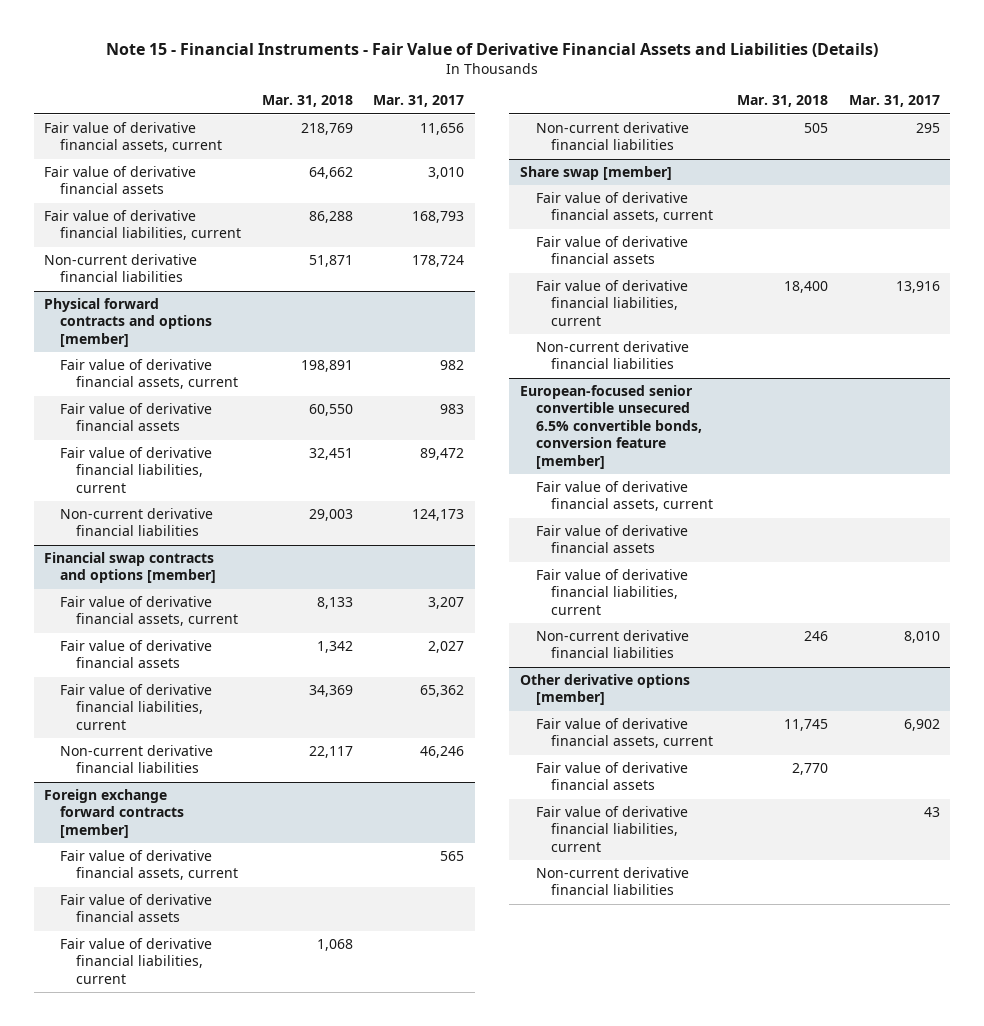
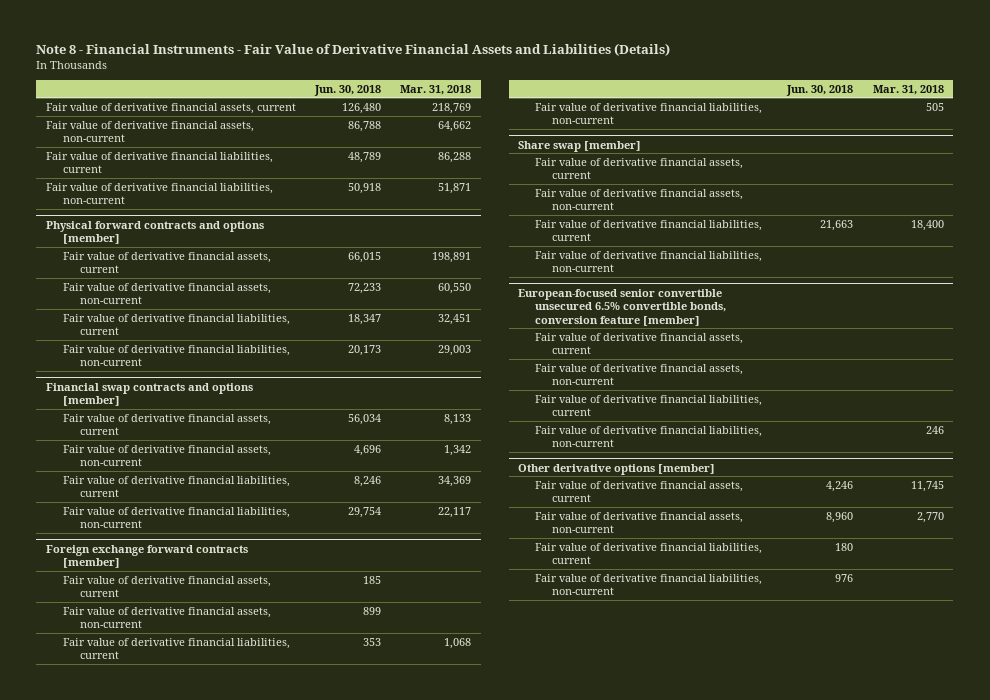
- Note 15 - Financial Instruments - Fair Value of Derivative Financial Assets and Liabilities (Details)
+ Note 8 - Financial Instruments - Fair Value of Derivative Financial Assets and Liabilities (Details)
- | Mar. 31, 2018 | Mar. 31, 2017
+ | Jun. 30, 2018 | Mar. 31, 2018
- Fair value of derivative financial assets | 64,662 | 3,010
+ Fair value of derivative financial assets, non-current | 86,788 | 64,662
- Non-current derivative financial liabilities | 51,871 | 178,724
+ Fair value of derivative financial liabilities, non-current | 50,918 | 51,871
@ Physical forward contracts and options [member]
- Fair value of derivative financial assets | 60,550 | 983
+ Fair value of derivative financial assets, non-current | 72,233 | 60,550
- Non-current derivative financial liabilities | 29,003 | 124,173
+ Fair value of derivative financial liabilities, non-current | 20,173 | 29,003
@ Financial swap contracts and options [member]
- Fair value of derivative financial assets | 1,342 | 2,027
+ Fair value of derivative financial assets, non-current | 4,696 | 1,342
- Non-current derivative financial liabilities | 22,117 | 46,246
+ Fair value of derivative financial liabilities, non-current | 29,754 | 22,117
@ Foreign exchange forward contracts [member]
- Fair value of derivative financial assets
+ Fair value of derivative financial assets, non-current | 899 |
- Non-current derivative financial liabilities | 505 | 295
+ Fair value of derivative financial liabilities, non-current | | 505
@ Share swap [member]
- Fair value of derivative financial assets
+ Fair value of derivative financial assets, non-current
- Non-current derivative financial liabilities
+ Fair value of derivative financial liabilities, non-current
@ European-focused senior convertible unsecured 6.5% convertible bonds, conversion feature [member]
- Fair value of derivative financial assets
+ Fair value of derivative financial assets, non-current
- Non-current derivative financial liabilities | 246 | 8,010
+ Fair value of derivative financial liabilities, non-current | | 246
@ Other derivative options [member]
- Fair value of derivative financial assets | 2,770 |
+ Fair value of derivative financial assets, non-current | 8,960 | 2,770
- Non-current derivative financial liabilities
+ Fair value of derivative financial liabilities, non-current | 976 |

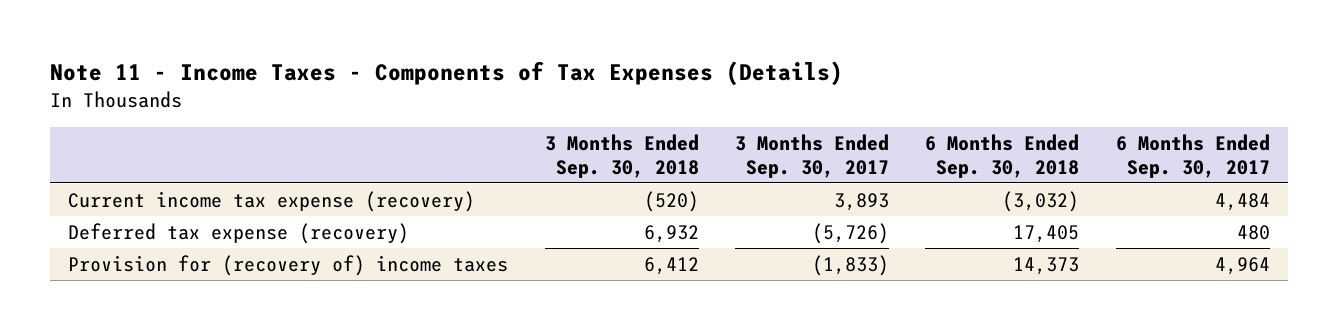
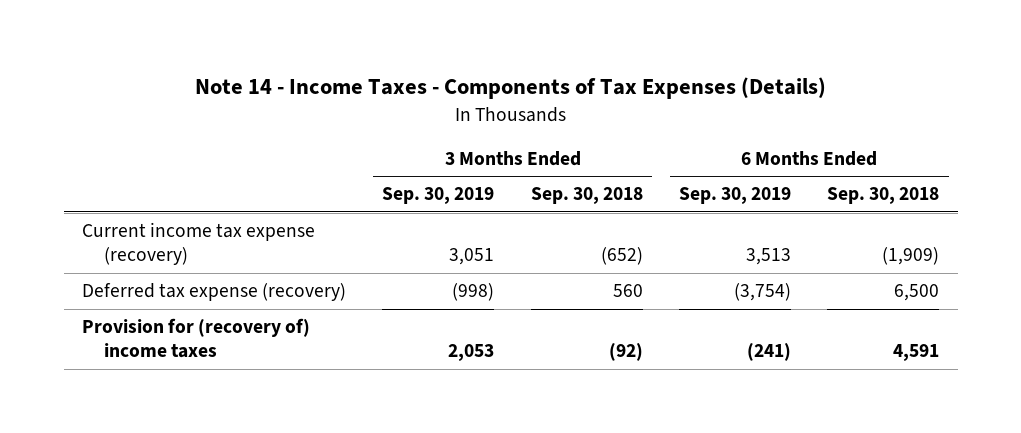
- Note 11 - Income Taxes - Components of Tax Expenses (Details)
+ Note 14 - Income Taxes - Components of Tax Expenses (Details)
- | 3 Months Ended Sep. 30, 2018 | 3 Months Ended Sep. 30, 2017 | 6 Months Ended Sep. 30, 2018 | 6 Months Ended Sep. 30, 2017
+ | 3 Months Ended Sep. 30, 2019 | 3 Months Ended Sep. 30, 2018 | 6 Months Ended Sep. 30, 2019 | 6 Months Ended Sep. 30, 2018
- Current income tax expense (recovery) | (520) | 3,893 | (3,032) | 4,484
- Deferred tax expense (recovery) | 6,932 | (5,726) | 17,405 | 480
- Provision for (recovery of) income taxes | 6,412 | (1,833) | 14,373 | 4,964
+ Current income tax expense (recovery) | 3,051 | (652) | 3,513 | (1,909)
+ Deferred tax expense (recovery) | (998) | 560 | (3,754) | 6,500
+ Provision for (recovery of) income taxes | 2,053 | (92) | (241) | 4,591

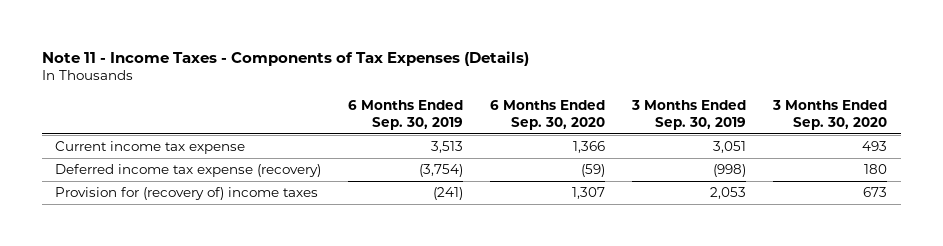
- Note 14 - Income Taxes - Components of Tax Expenses (Details)
+ Note 11 - Income Taxes - Components of Tax Expenses (Details)
- | 3 Months Ended Sep. 30, 2019 | 3 Months Ended Sep. 30, 2018 | 6 Months Ended Sep. 30, 2019 | 6 Months Ended Sep. 30, 2018
+ | 6 Months Ended Sep. 30, 2019 | 6 Months Ended Sep. 30, 2020 | 3 Months Ended Sep. 30, 2019 | 3 Months Ended Sep. 30, 2020
- Current income tax expense (recovery) | 3,051 | (652) | 3,513 | (1,909)
- Deferred tax expense (recovery) | (998) | 560 | (3,754) | 6,500
+ Current income tax expense | 3,513 | 1,366 | 3,051 | 493
+ Deferred income tax expense (recovery) | (3,754) | (59) | (998) | 180

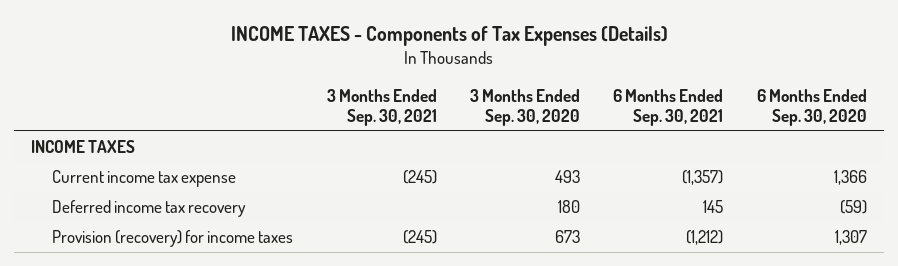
- Note 11 - Income Taxes - Components of Tax Expenses (Details)
+ INCOME TAXES - Components of Tax Expenses (Details)
- | 6 Months Ended Sep. 30, 2019 | 6 Months Ended Sep. 30, 2020 | 3 Months Ended Sep. 30, 2019 | 3 Months Ended Sep. 30, 2020
+ | 3 Months Ended Sep. 30, 2021 | 3 Months Ended Sep. 30, 2020 | 6 Months Ended Sep. 30, 2021 | 6 Months Ended Sep. 30, 2020
+ INCOME TAXES
- Deferred income tax expense (recovery) | (3,754) | (59) | (998) | 180
- Provision for (recovery of) income taxes | (241) | 1,307 | 2,053 | 673
+ Deferred income tax recovery | | 180 | 145 | (59)
+ Provision (recovery) for income taxes | (245) | 673 | (1,212) | 1,307

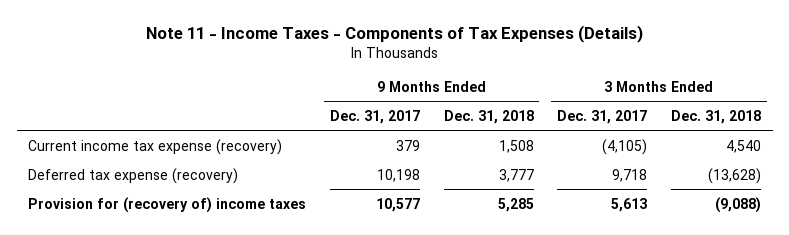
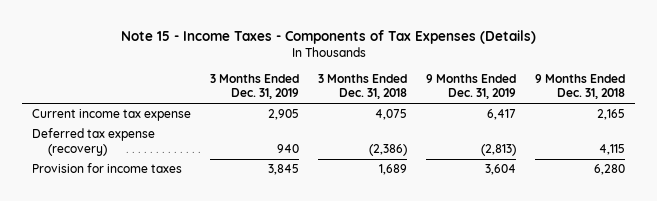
- Note 11 - Income Taxes - Components of Tax Expenses (Details)
+ Note 15 - Income Taxes - Components of Tax Expenses (Details)
- | 9 Months Ended Dec. 31, 2017 | 9 Months Ended Dec. 31, 2018 | 3 Months Ended Dec. 31, 2017 | 3 Months Ended Dec. 31, 2018
+ | 3 Months Ended Dec. 31, 2019 | 3 Months Ended Dec. 31, 2018 | 9 Months Ended Dec. 31, 2019 | 9 Months Ended Dec. 31, 2018
- Current income tax expense (recovery) | 379 | 1,508 | (4,105) | 4,540
- Deferred tax expense (recovery) | 10,198 | 3,777 | 9,718 | (13,628)
- Provision for (recovery of) income taxes | 10,577 | 5,285 | 5,613 | (9,088)
+ Current income tax expense | 2,905 | 4,075 | 6,417 | 2,165
+ Deferred tax expense (recovery) | 940 | (2,386) | (2,813) | 4,115
+ Provision for income taxes | 3,845 | 1,689 | 3,604 | 6,280

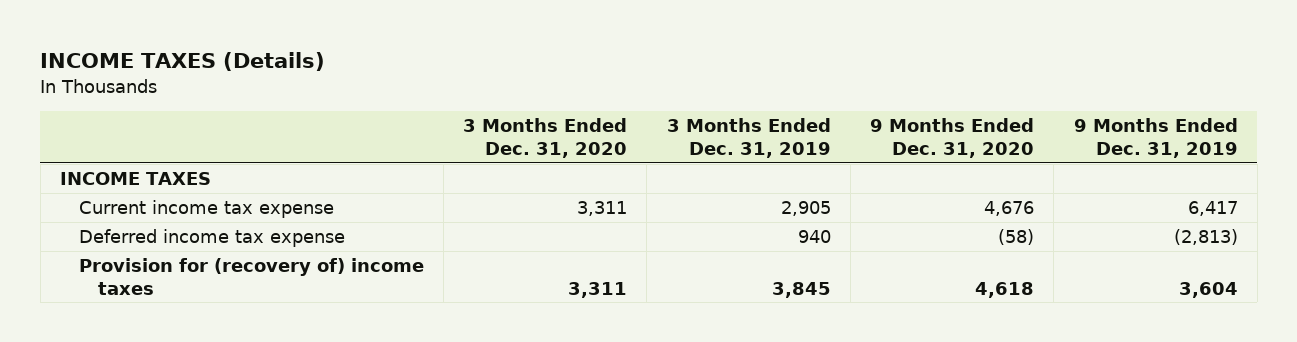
- Note 15 - Income Taxes - Components of Tax Expenses (Details)
+ INCOME TAXES (Details)
- | 3 Months Ended Dec. 31, 2019 | 3 Months Ended Dec. 31, 2018 | 9 Months Ended Dec. 31, 2019 | 9 Months Ended Dec. 31, 2018
+ | 3 Months Ended Dec. 31, 2020 | 3 Months Ended Dec. 31, 2019 | 9 Months Ended Dec. 31, 2020 | 9 Months Ended Dec. 31, 2019
+ INCOME TAXES
- Deferred tax expense (recovery) | 940 | (2,386) | (2,813) | 4,115
- Provision for income taxes | 3,845 | 1,689 | 3,604 | 6,280
+ Deferred income tax expense | | 940 | (58) | (2,813)
+ Provision for (recovery of) income taxes | 3,311 | 3,845 | 4,618 | 3,604

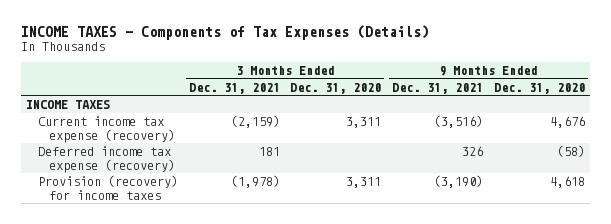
- INCOME TAXES (Details)
+ INCOME TAXES - Components of Tax Expenses (Details)
- | 3 Months Ended Dec. 31, 2020 | 3 Months Ended Dec. 31, 2019 | 9 Months Ended Dec. 31, 2020 | 9 Months Ended Dec. 31, 2019
+ | 3 Months Ended Dec. 31, 2021 | 3 Months Ended Dec. 31, 2020 | 9 Months Ended Dec. 31, 2021 | 9 Months Ended Dec. 31, 2020
- Current income tax expense | 3,311 | 2,905 | 4,676 | 6,417
- Deferred income tax expense | | 940 | (58) | (2,813)
- Provision for (recovery of) income taxes | 3,311 | 3,845 | 4,618 | 3,604
+ Current income tax expense (recovery) | (2,159) | 3,311 | (3,516) | 4,676
+ Deferred income tax expense (recovery) | 181 | | 326 | (58)
+ Provision (recovery) for income taxes | (1,978) | 3,311 | (3,190) | 4,618

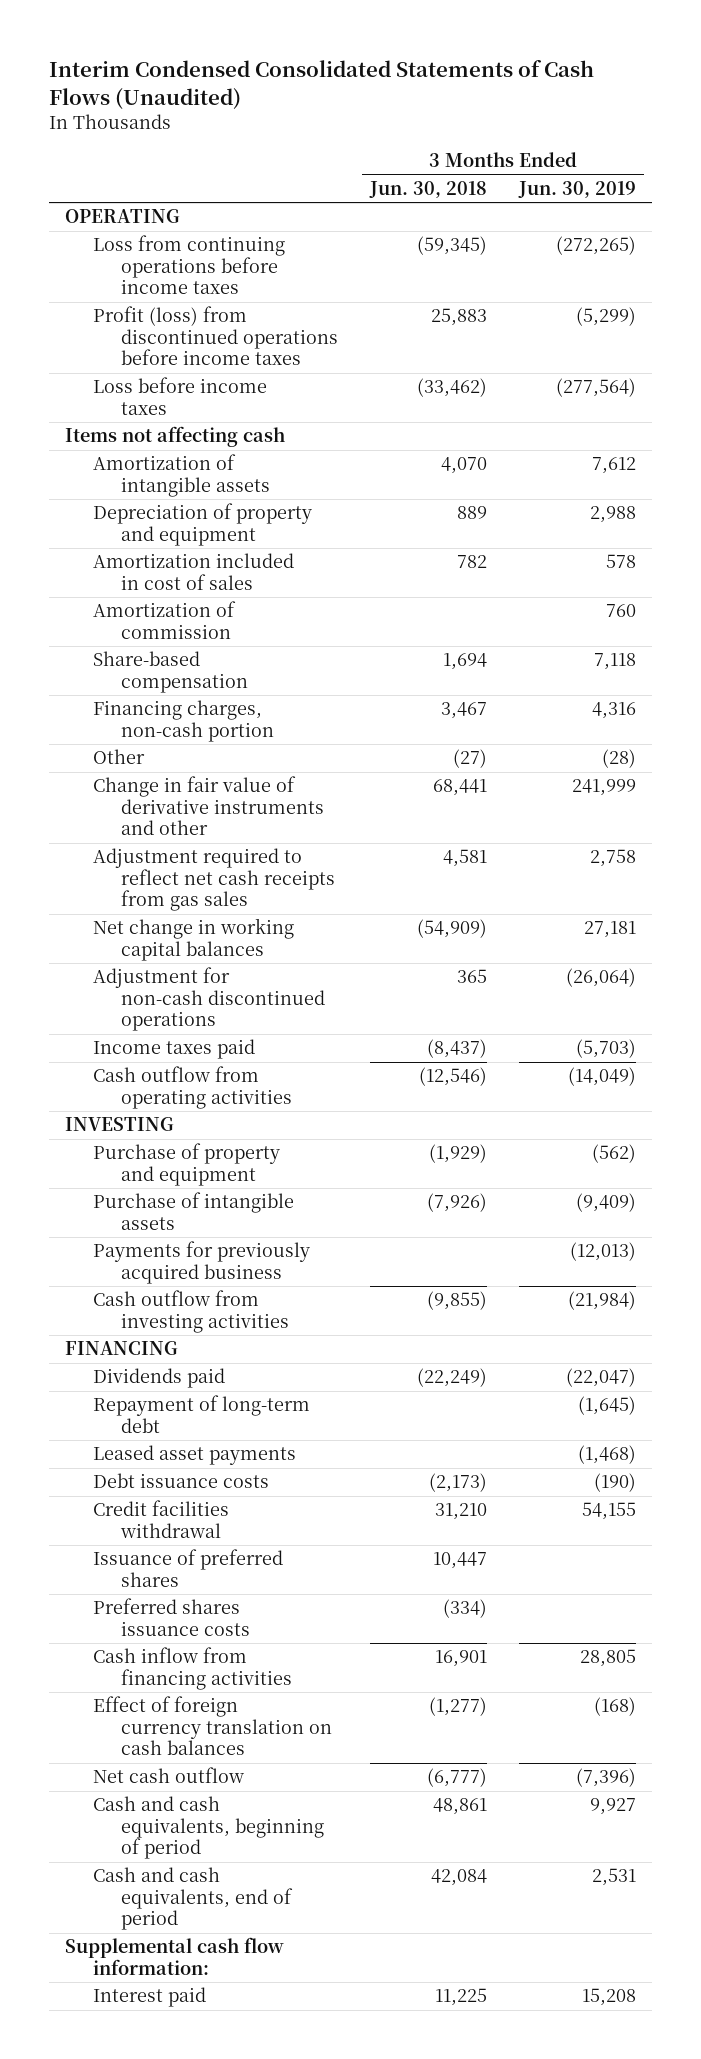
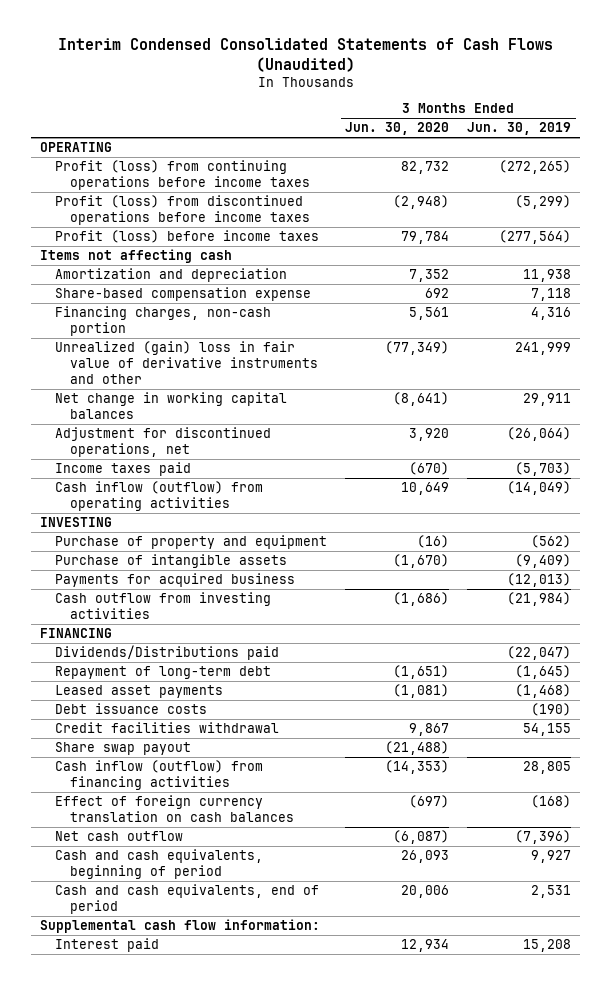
- | 3 Months Ended Jun. 30, 2018 | 3 Months Ended Jun. 30, 2019
+ | 3 Months Ended Jun. 30, 2020 | 3 Months Ended Jun. 30, 2019
- Loss from continuing operations before income taxes | (59,345) | (272,265)
+ Profit (loss) from continuing operations before income taxes | 82,732 | (272,265)
- Loss before income taxes | (33,462) | (277,564)
+ Profit (loss) before income taxes | 79,784 | (277,564)
- Amortization of intangible assets | 4,070 | 7,612
- Depreciation of property and equipment | 889 | 2,988
- Amortization included in cost of sales | 782 | 578
- Amortization of commission | | 760
- Share-based compensation | 1,694 | 7,118
+ Amortization and depreciation | 7,352 | 11,938
+ Share-based compensation expense | 692 | 7,118
- Other | (27) | (28)
- Change in fair value of derivative instruments and other | 68,441 | 241,999
- Adjustment required to reflect net cash receipts from gas sales | 4,581 | 2,758
- Net change in working capital balances | (54,909) | 27,181
- Adjustment for non-cash discontinued operations | 365 | (26,064)
+ Unrealized (gain) loss in fair value of derivative instruments and other | (77,349) | 241,999
+ Net change in working capital balances | (8,641) | 29,911
+ Adjustment for discontinued operations, net | 3,920 | (26,064)
- Cash outflow from operating activities | (12,546) | (14,049)
+ Cash inflow (outflow) from operating activities | 10,649 | (14,049)
- Payments for previously acquired business | | (12,013)
+ Payments for acquired business | | (12,013)
- Dividends paid | (22,249) | (22,047)
+ Dividends/Distributions paid | | (22,047)
- Issuance of preferred shares | 10,447 |
- Preferred shares issuance costs | (334) |
- Cash inflow from financing activities | 16,901 | 28,805
+ Share swap payout | (21,488) |
+ Cash inflow (outflow) from financing activities | (14,353) | 28,805

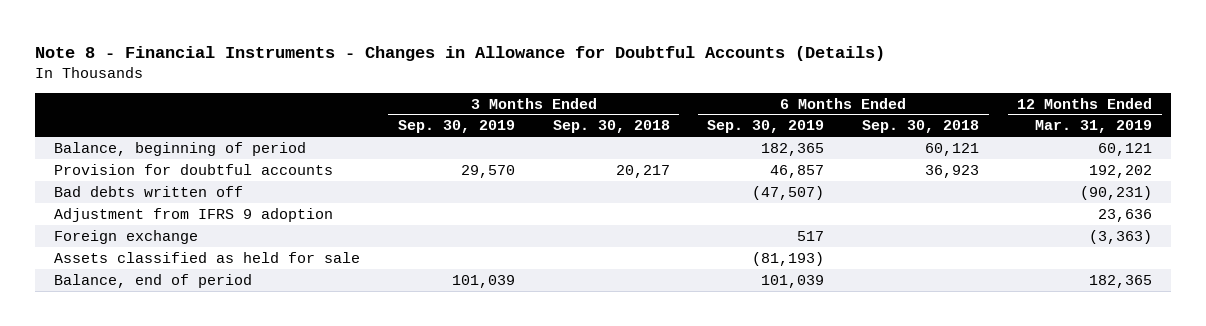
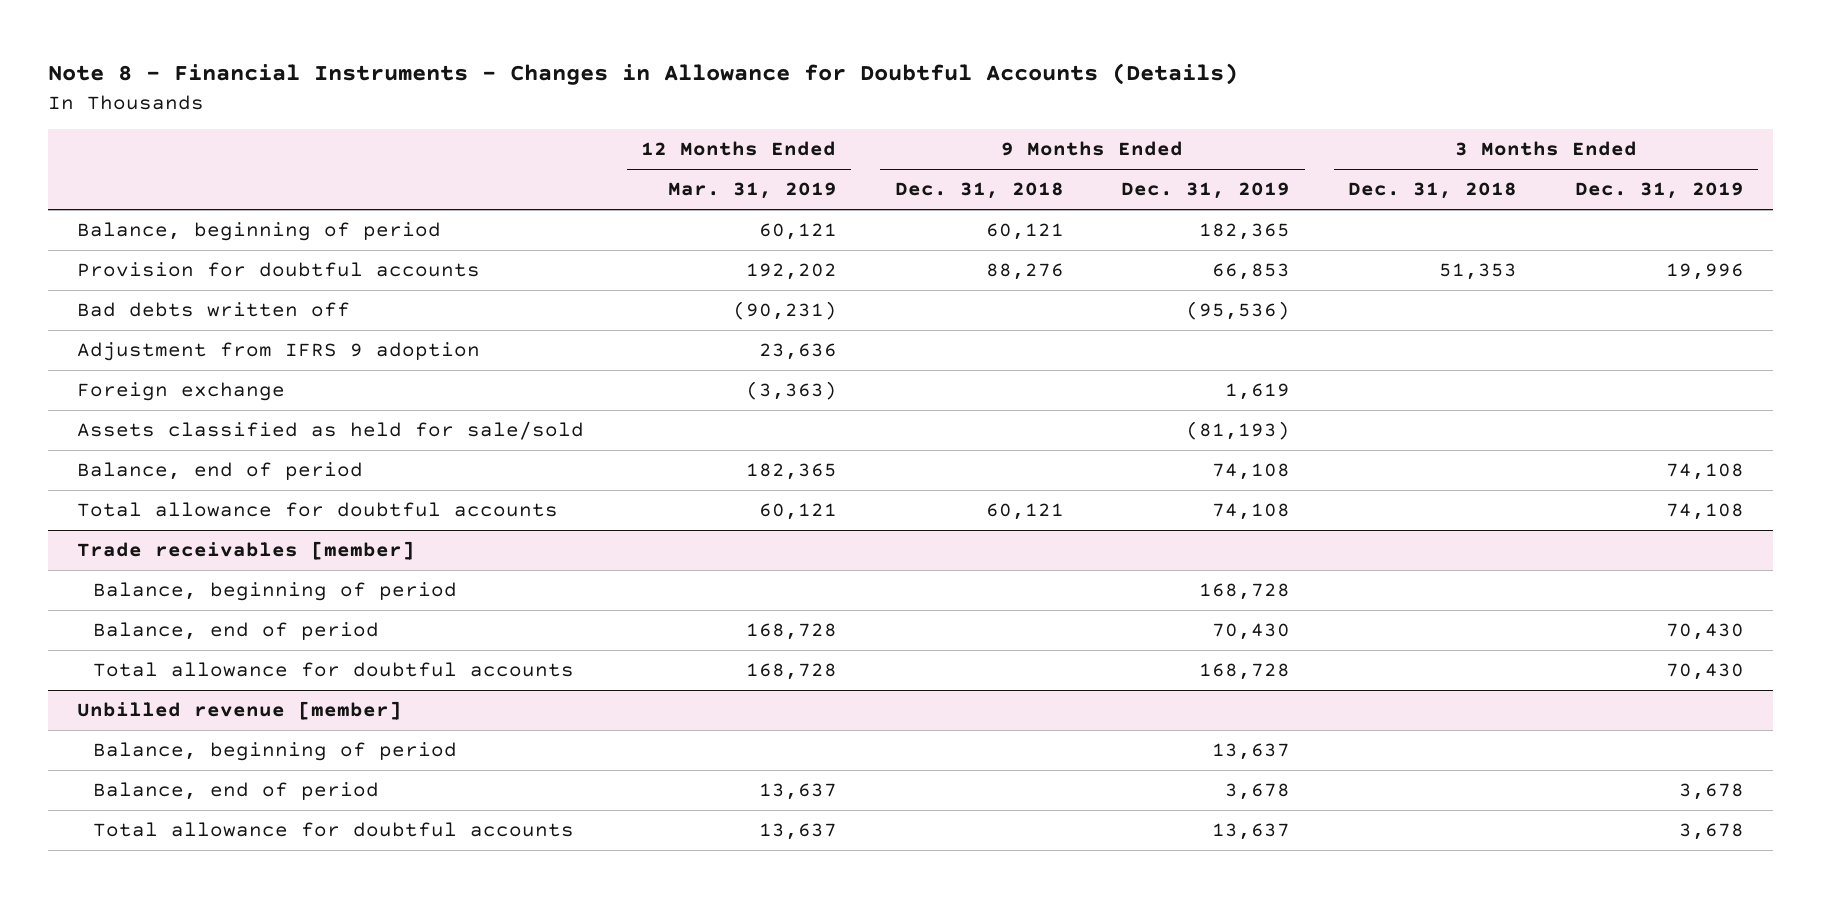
- | 3 Months Ended Sep. 30, 2019 | 3 Months Ended Sep. 30, 2018 | 6 Months Ended Sep. 30, 2019 | 6 Months Ended Sep. 30, 2018 | 12 Months Ended Mar. 31, 2019
+ | 12 Months Ended Mar. 31, 2019 | 9 Months Ended Dec. 31, 2018 | 9 Months Ended Dec. 31, 2019 | 3 Months Ended Dec. 31, 2018 | 3 Months Ended Dec. 31, 2019
- Assets classified as held for sale | | | (81,193) | |
+ Assets classified as held for sale/sold | | | (81,193) | |
+ Total allowance for doubtful accounts | 60,121 | 60,121 | 74,108 | | 74,108
+ Trade receivables [member]
+ Balance, beginning of period | | | 168,728 | |
+ Balance, end of period | 168,728 | | 70,430 | | 70,430
+ Total allowance for doubtful accounts | 168,728 | | 168,728 | | 70,430
+ Unbilled revenue [member]
+ Balance, beginning of period | | | 13,637 | |
+ Balance, end of period | 13,637 | | 3,678 | | 3,678
+ Total allowance for doubtful accounts | 13,637 | | 13,637 | | 3,678

